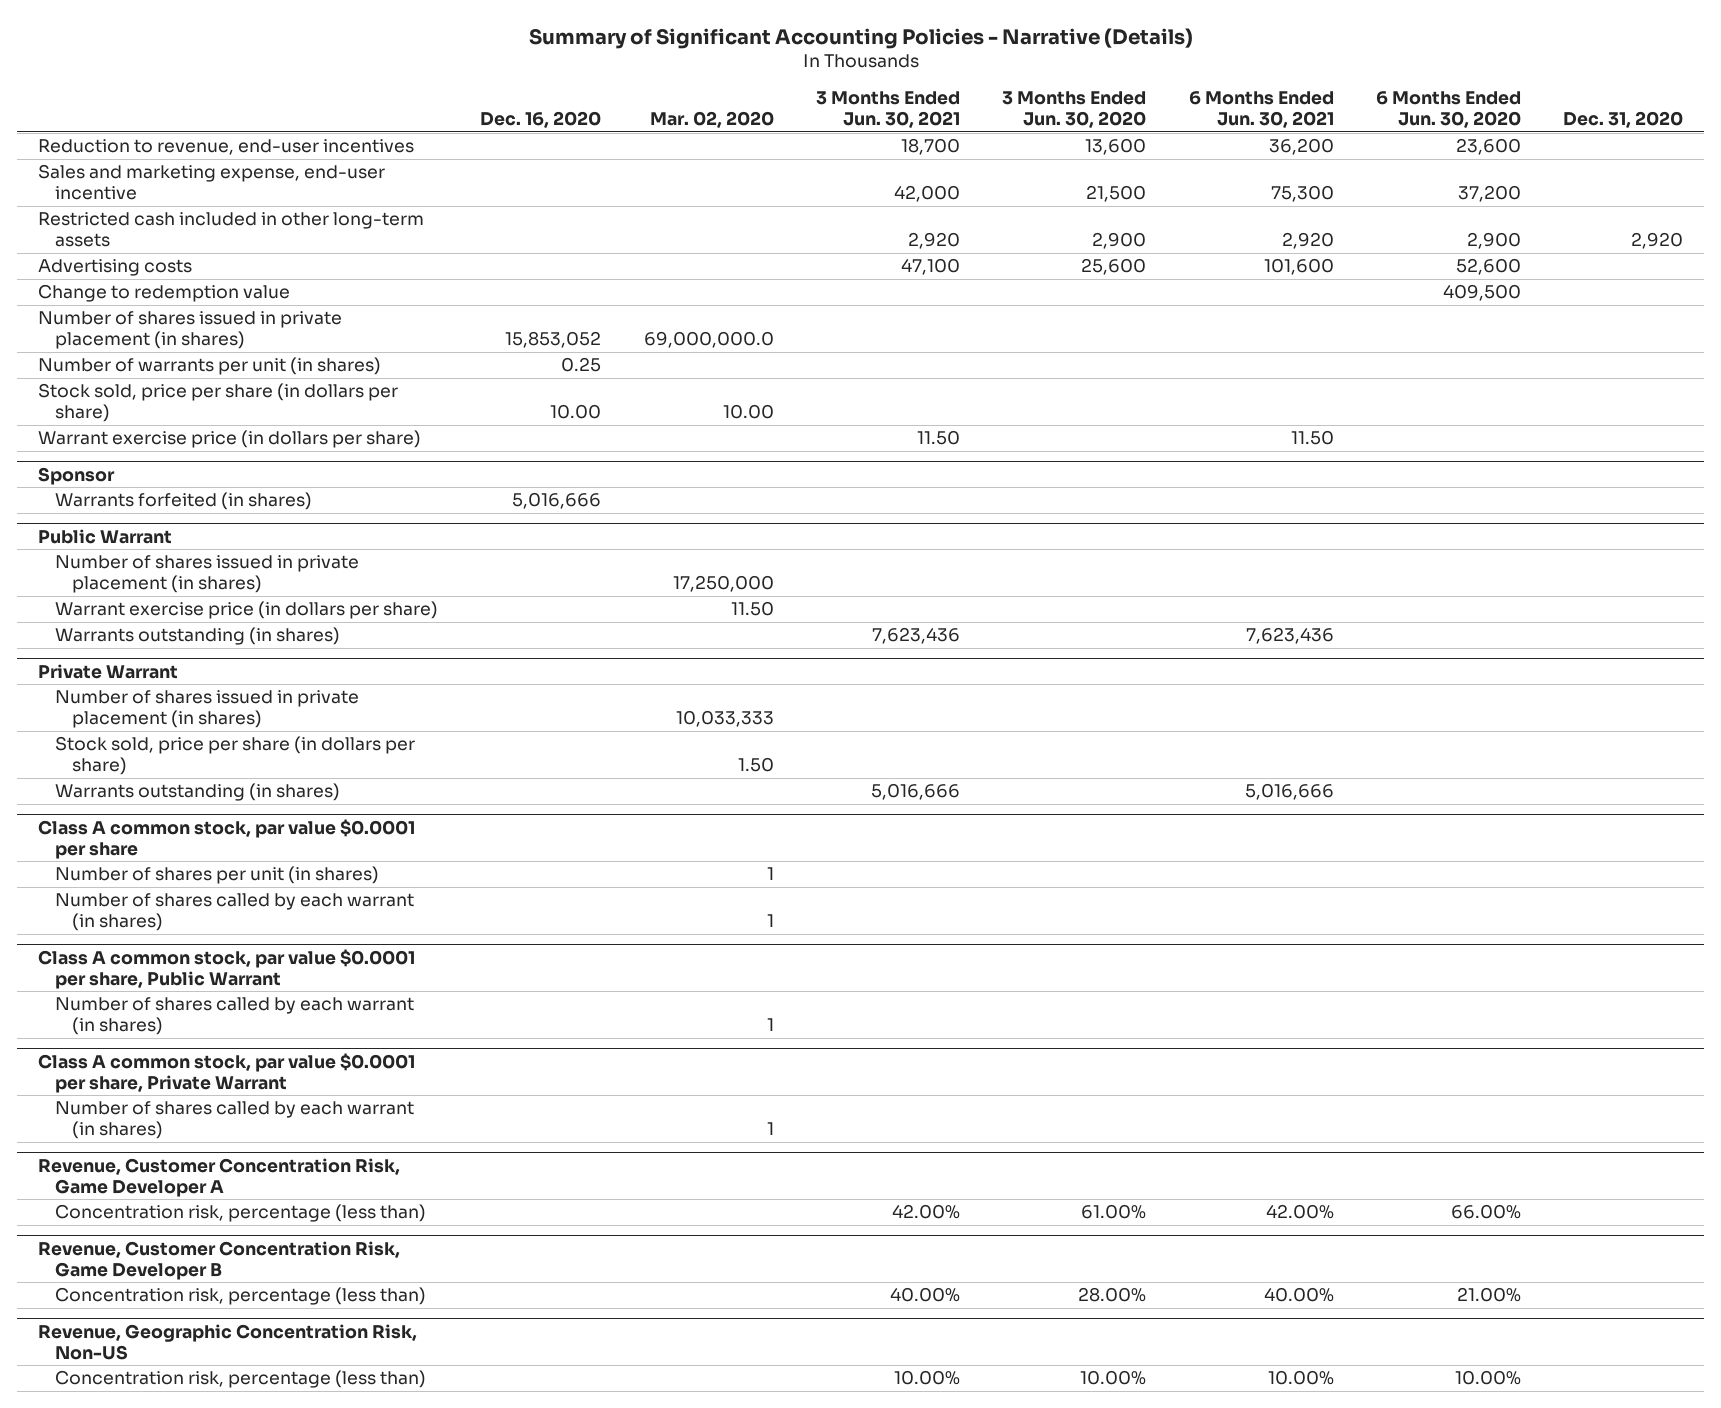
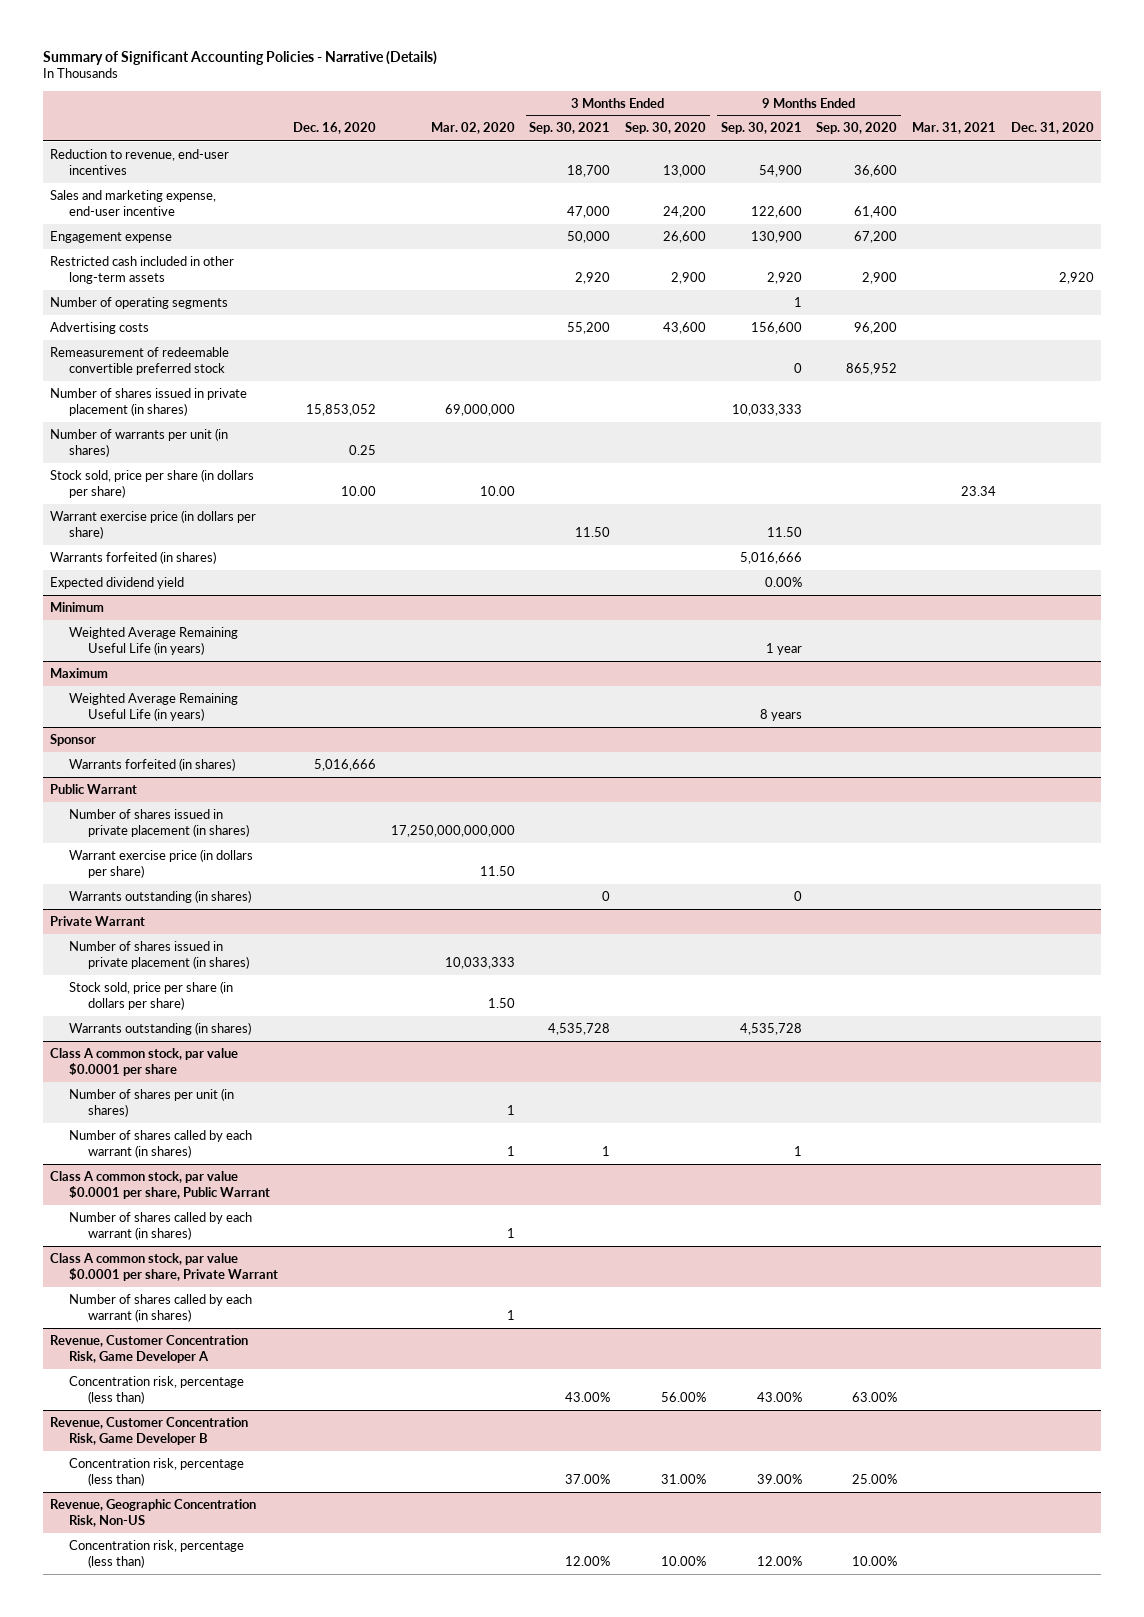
- | Dec. 16, 2020 | Mar. 02, 2020 | 3 Months Ended Jun. 30, 2021 | 3 Months Ended Jun. 30, 2020 | 6 Months Ended Jun. 30, 2021 | 6 Months Ended Jun. 30, 2020 | Dec. 31, 2020
+ | Dec. 16, 2020 | Mar. 02, 2020 | 3 Months Ended Sep. 30, 2021 | 3 Months Ended Sep. 30, 2020 | 9 Months Ended Sep. 30, 2021 | 9 Months Ended Sep. 30, 2020 | Mar. 31, 2021 | Dec. 31, 2020
+ Engagement expense | | | 50,000 | 26,600 | 130,900 | 67,200 | |
+ Number of operating segments | | | | | 1 | | |
- Change to redemption value | | | | | | 409,500 |
- Number of shares issued in private placement (in shares) | 15,853,052 | 69,000,000.0 | | | | |
+ Remeasurement of redeemable convertible preferred stock | | | | | 0 | 865,952 | |
+ Number of shares issued in private placement (in shares) | 15,853,052 | 69,000,000 | | | 10,033,333 | | |
+ Warrants forfeited (in shares) | | | | | 5,016,666 | | |
+ Expected dividend yield | | | | | 0.00% | | |
+ Minimum
+ Weighted Average Remaining Useful Life (in years) | | | | | 1 year | | |
+ Maximum
+ Weighted Average Remaining Useful Life (in years) | | | | | 8 years | | |
@ Public Warrant
- Number of shares issued in private placement (in shares) | | 17,250,000 | | | | |
+ Number of shares issued in private placement (in shares) | | 17,250,000,000,000 | | | | | |

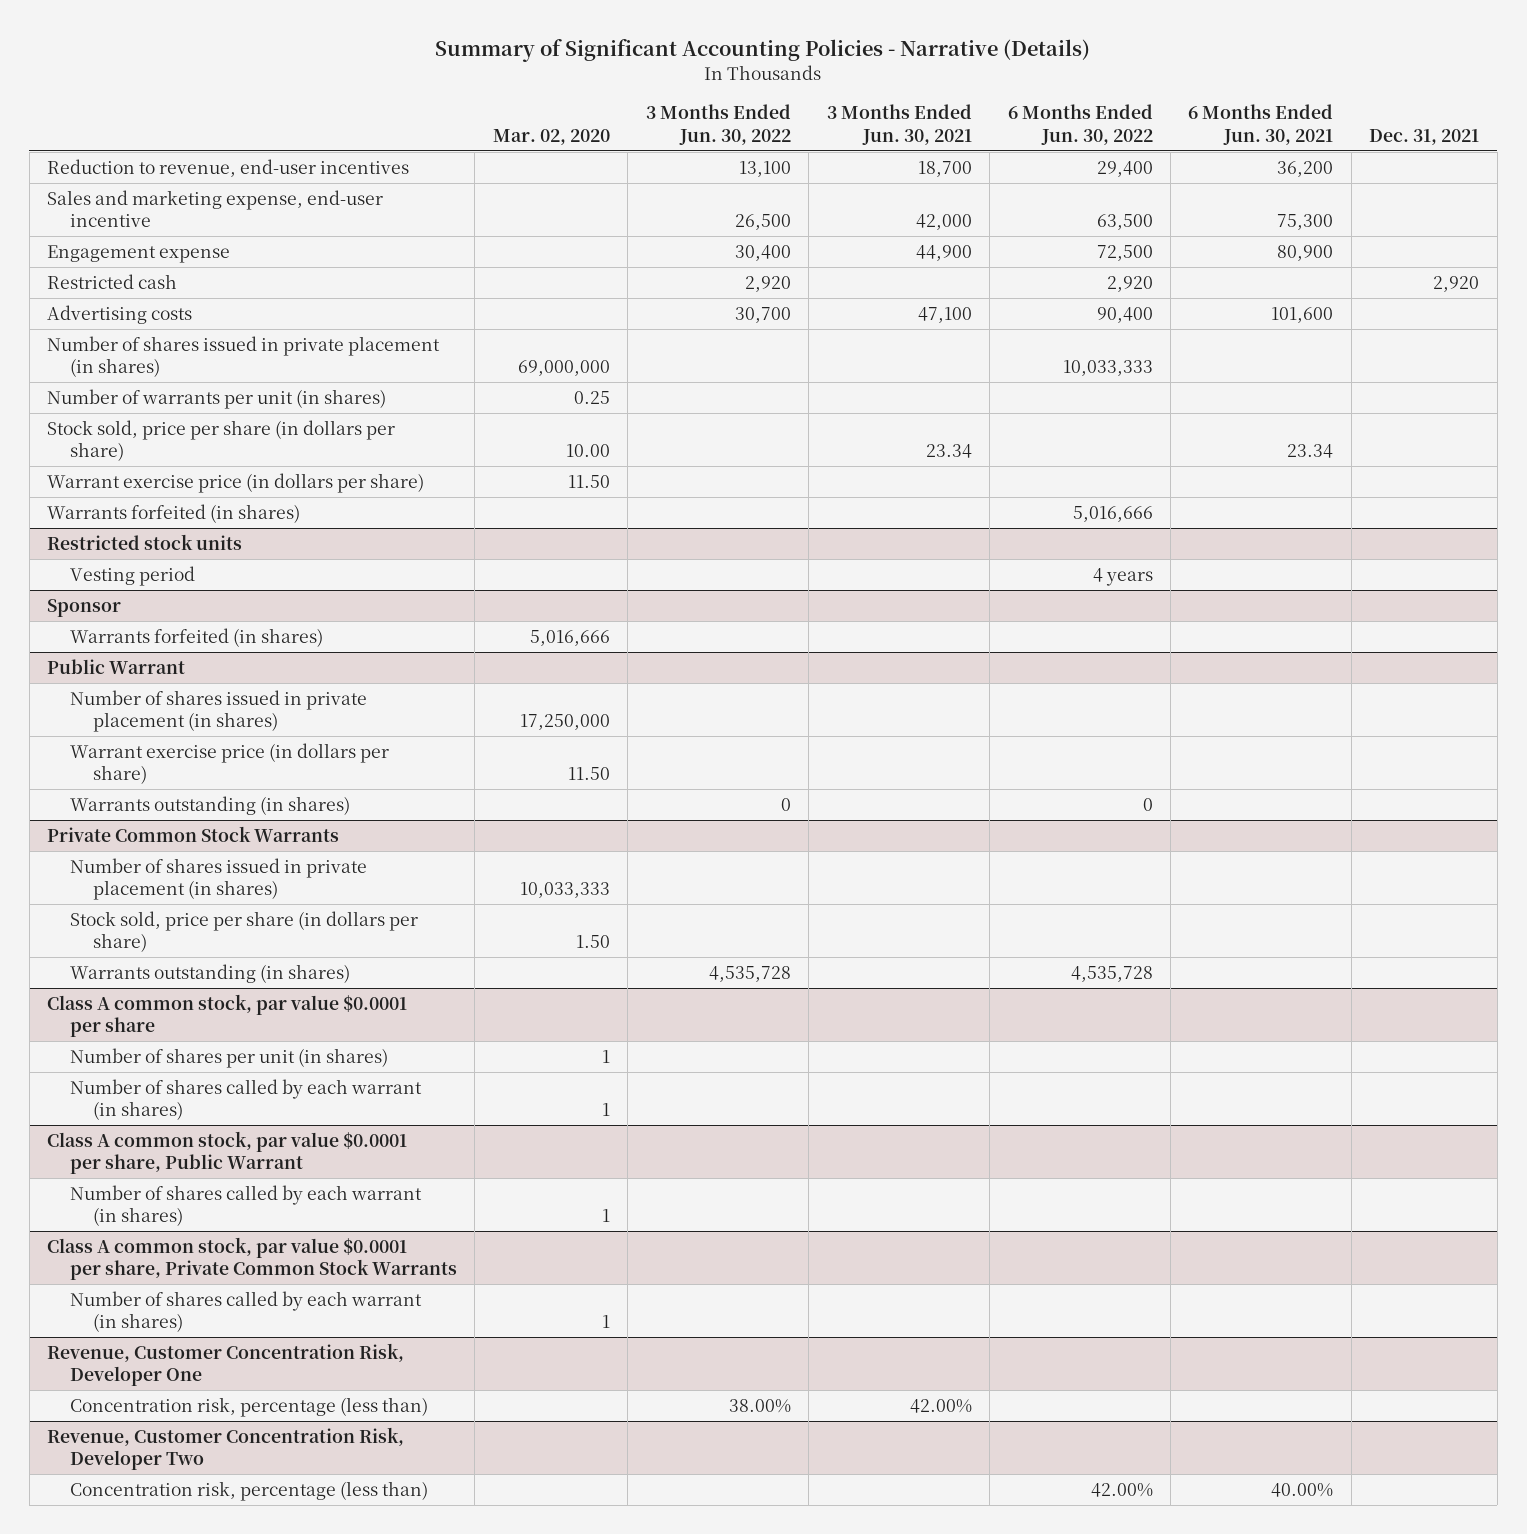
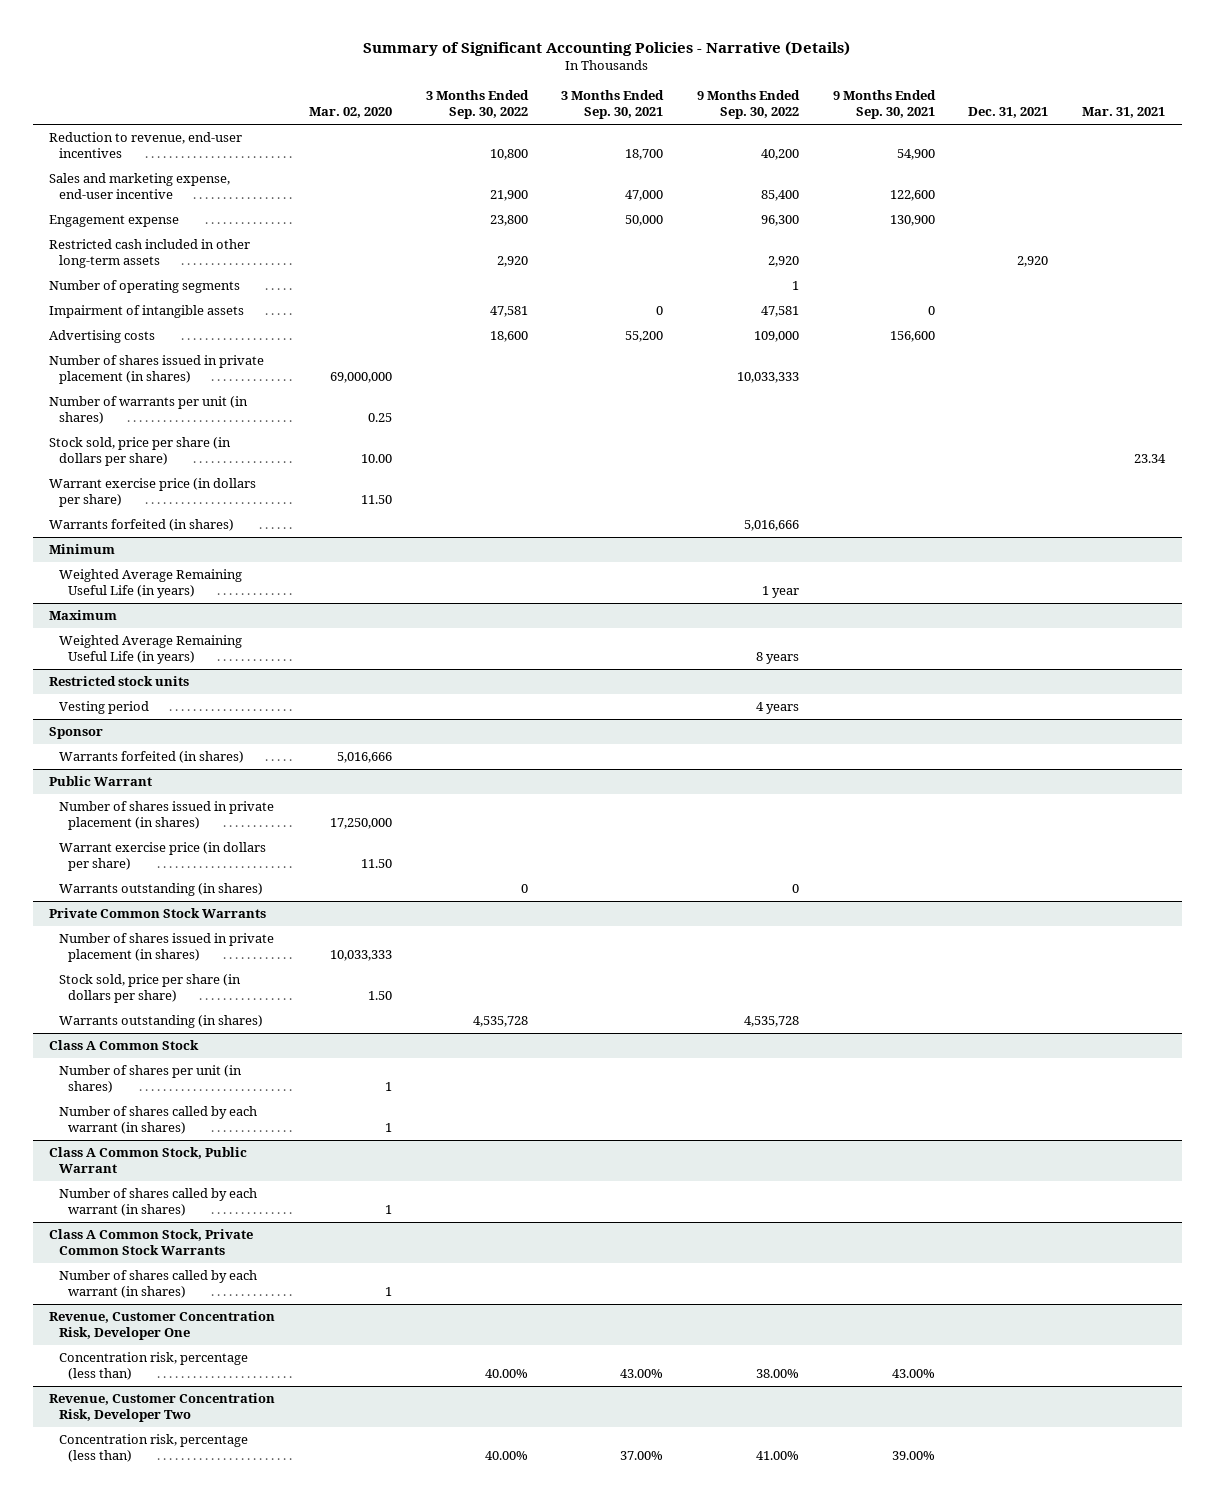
- | Mar. 02, 2020 | 3 Months Ended Jun. 30, 2022 | 3 Months Ended Jun. 30, 2021 | 6 Months Ended Jun. 30, 2022 | 6 Months Ended Jun. 30, 2021 | Dec. 31, 2021
+ | Mar. 02, 2020 | 3 Months Ended Sep. 30, 2022 | 3 Months Ended Sep. 30, 2021 | 9 Months Ended Sep. 30, 2022 | 9 Months Ended Sep. 30, 2021 | Dec. 31, 2021 | Mar. 31, 2021
- Restricted cash | | 2,920 | | 2,920 | | 2,920
+ Restricted cash included in other long-term assets | | 2,920 | | 2,920 | | 2,920 |
+ Number of operating segments | | | | 1 | | |
+ Impairment of intangible assets | | 47,581 | 0 | 47,581 | 0 | |
+ Minimum
+ Weighted Average Remaining Useful Life (in years) | | | | 1 year | | |
+ Maximum
+ Weighted Average Remaining Useful Life (in years) | | | | 8 years | | |
- Class A common stock, par value $0.0001 per share
+ Class A Common Stock
- Class A common stock, par value $0.0001 per share, Public Warrant
+ Class A Common Stock, Public Warrant
- Class A common stock, par value $0.0001 per share, Private Common Stock Warrants
+ Class A Common Stock, Private Common Stock Warrants

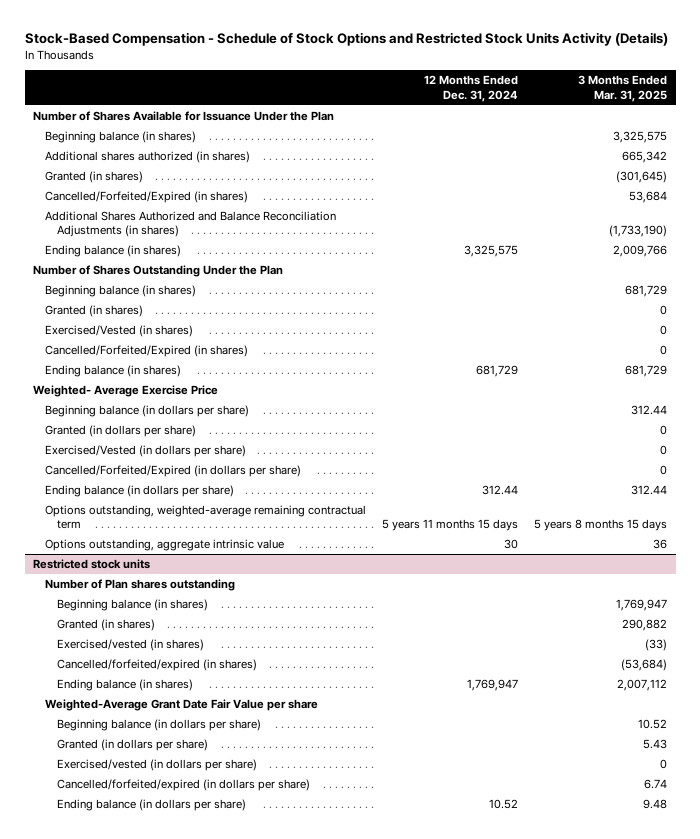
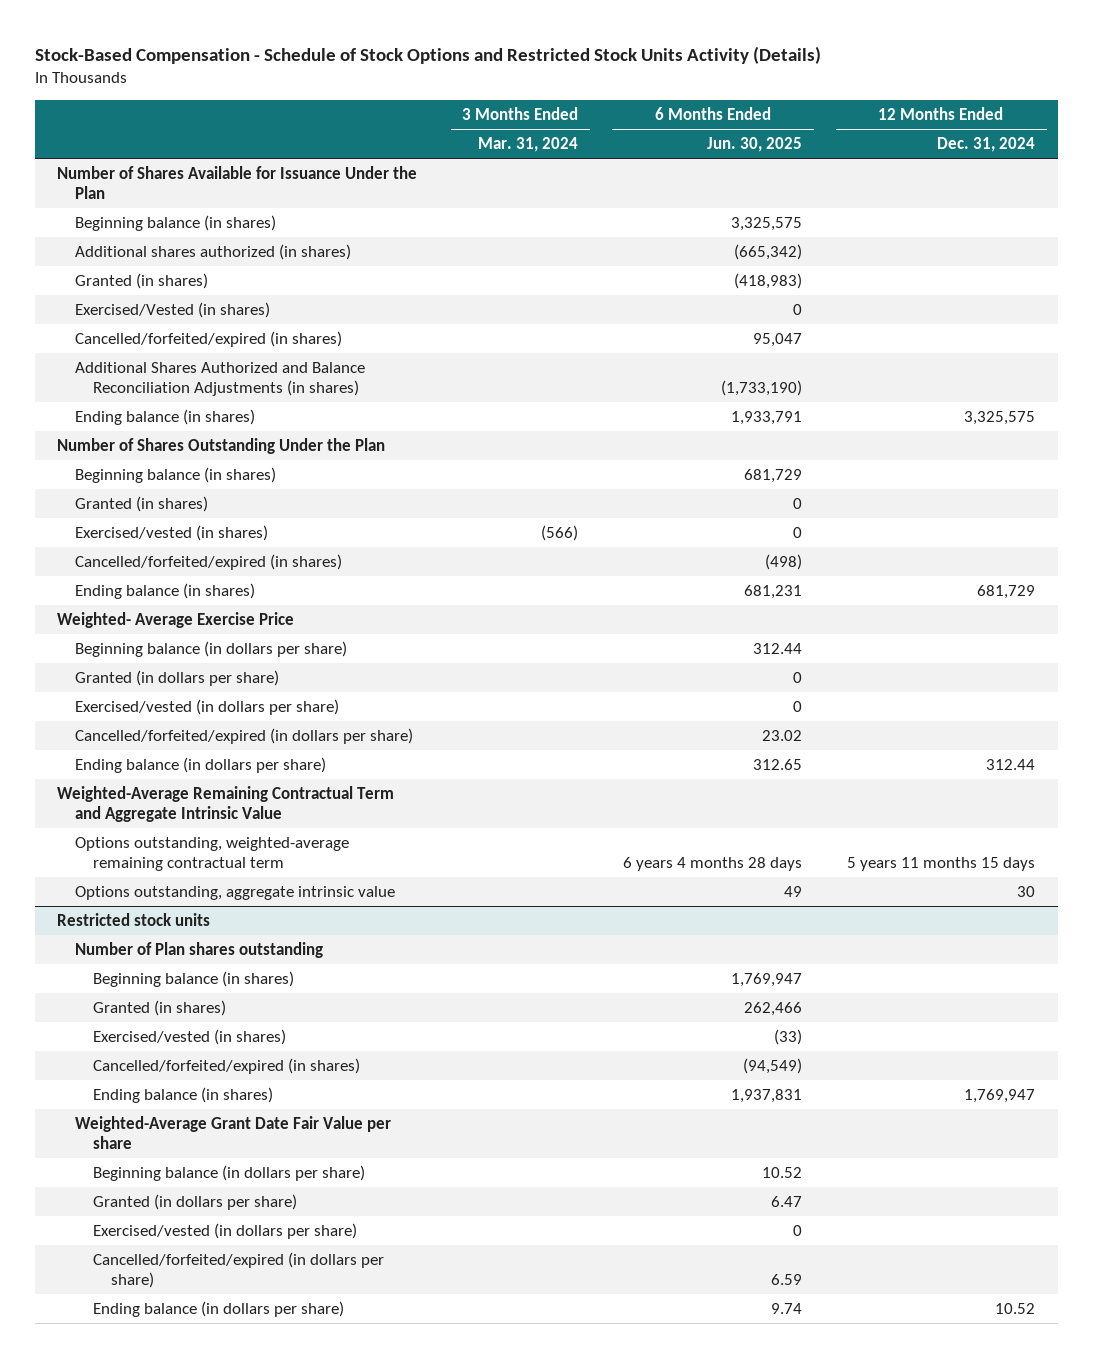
- | 12 Months Ended Dec. 31, 2024 | 3 Months Ended Mar. 31, 2025
+ | 3 Months Ended Mar. 31, 2024 | 6 Months Ended Jun. 30, 2025 | 12 Months Ended Dec. 31, 2024
- Cancelled/Forfeited/Expired (in shares) | | 53,684
moved up: Exercised/Vested (in shares) | | 0 |
+ Cancelled/forfeited/expired (in shares) | | 95,047 |
- Cancelled/Forfeited/Expired (in shares) | | 0
+ Exercised/vested (in shares) | (566) | 0 |
+ Cancelled/forfeited/expired (in shares) | | (498) |
- Exercised/Vested (in dollars per share) | | 0
- Cancelled/Forfeited/Expired (in dollars per share) | | 0
+ Exercised/vested (in dollars per share) | | 0 |
+ Cancelled/forfeited/expired (in dollars per share) | | 23.02 |
+ Weighted-Average Remaining Contractual Term and Aggregate Intrinsic Value

